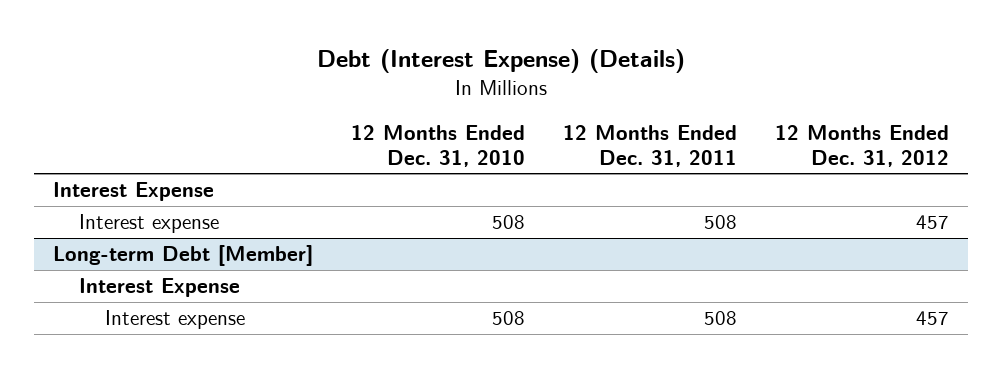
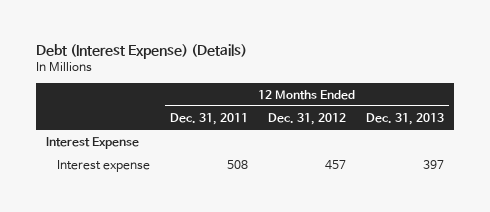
- | 12 Months Ended Dec. 31, 2010 | 12 Months Ended Dec. 31, 2011 | 12 Months Ended Dec. 31, 2012
+ | 12 Months Ended Dec. 31, 2011 | 12 Months Ended Dec. 31, 2012 | 12 Months Ended Dec. 31, 2013
- Long-term Debt [Member]
- Interest Expense
- Interest expense | 508 | 508 | 457

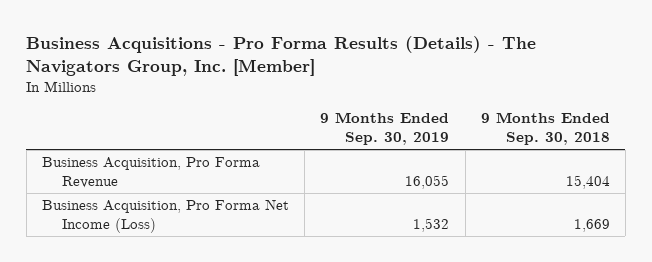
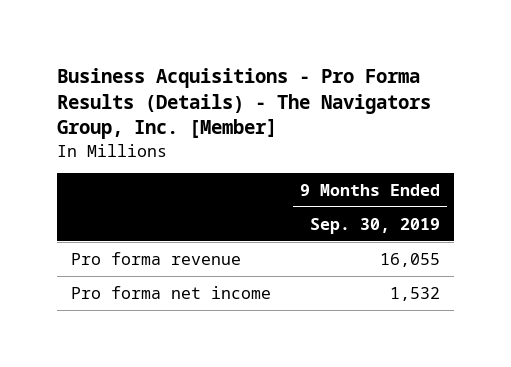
- | 9 Months Ended Sep. 30, 2019 | 9 Months Ended Sep. 30, 2018
+ | 9 Months Ended Sep. 30, 2019
- Business Acquisition, Pro Forma Revenue | 16,055 | 15,404
- Business Acquisition, Pro Forma Net Income (Loss) | 1,532 | 1,669
+ Pro forma revenue | 16,055
+ Pro forma net income | 1,532

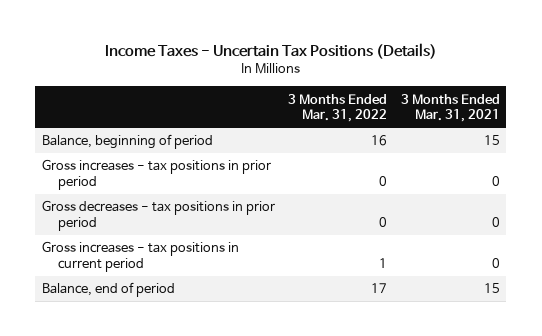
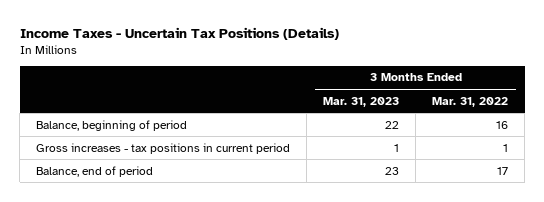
- | 3 Months Ended Mar. 31, 2022 | 3 Months Ended Mar. 31, 2021
+ | 3 Months Ended Mar. 31, 2023 | 3 Months Ended Mar. 31, 2022
- Gross increases - tax positions in prior period | 0 | 0
- Gross decreases - tax positions in prior period | 0 | 0

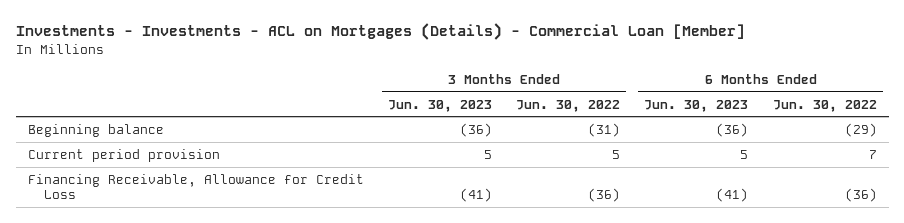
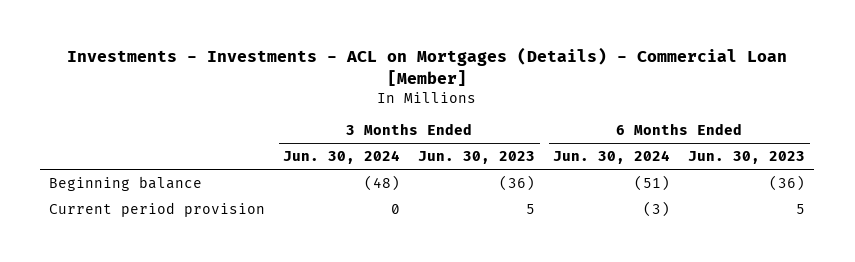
- | 3 Months Ended Jun. 30, 2023 | 3 Months Ended Jun. 30, 2022 | 6 Months Ended Jun. 30, 2023 | 6 Months Ended Jun. 30, 2022
+ | 3 Months Ended Jun. 30, 2024 | 3 Months Ended Jun. 30, 2023 | 6 Months Ended Jun. 30, 2024 | 6 Months Ended Jun. 30, 2023
- Financing Receivable, Allowance for Credit Loss | (41) | (36) | (41) | (36)

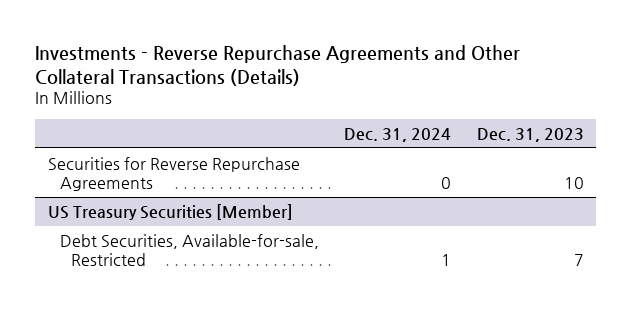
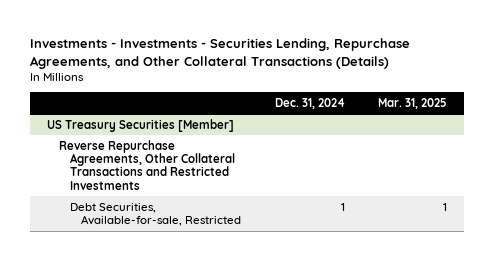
- Investments - Reverse Repurchase Agreements and Other Collateral Transactions (Details)
+ Investments - Investments - Securities Lending, Repurchase Agreements, and Other Collateral Transactions (Details)
- | Dec. 31, 2024 | Dec. 31, 2023
+ | Dec. 31, 2024 | Mar. 31, 2025
- Securities for Reverse Repurchase Agreements | 0 | 10
@ US Treasury Securities [Member]
+ Reverse Repurchase Agreements, Other Collateral Transactions and Restricted Investments

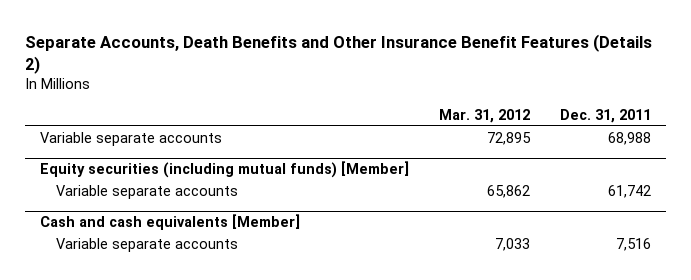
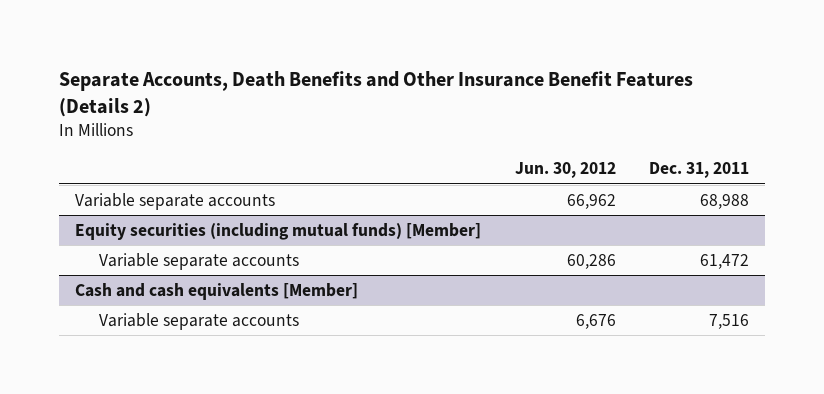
- | Mar. 31, 2012 | Dec. 31, 2011
+ | Jun. 30, 2012 | Dec. 31, 2011
@ Equity securities (including mutual funds) [Member]
- Variable separate accounts | 65,862 | 61,742
+ Variable separate accounts | 60,286 | 61,472

